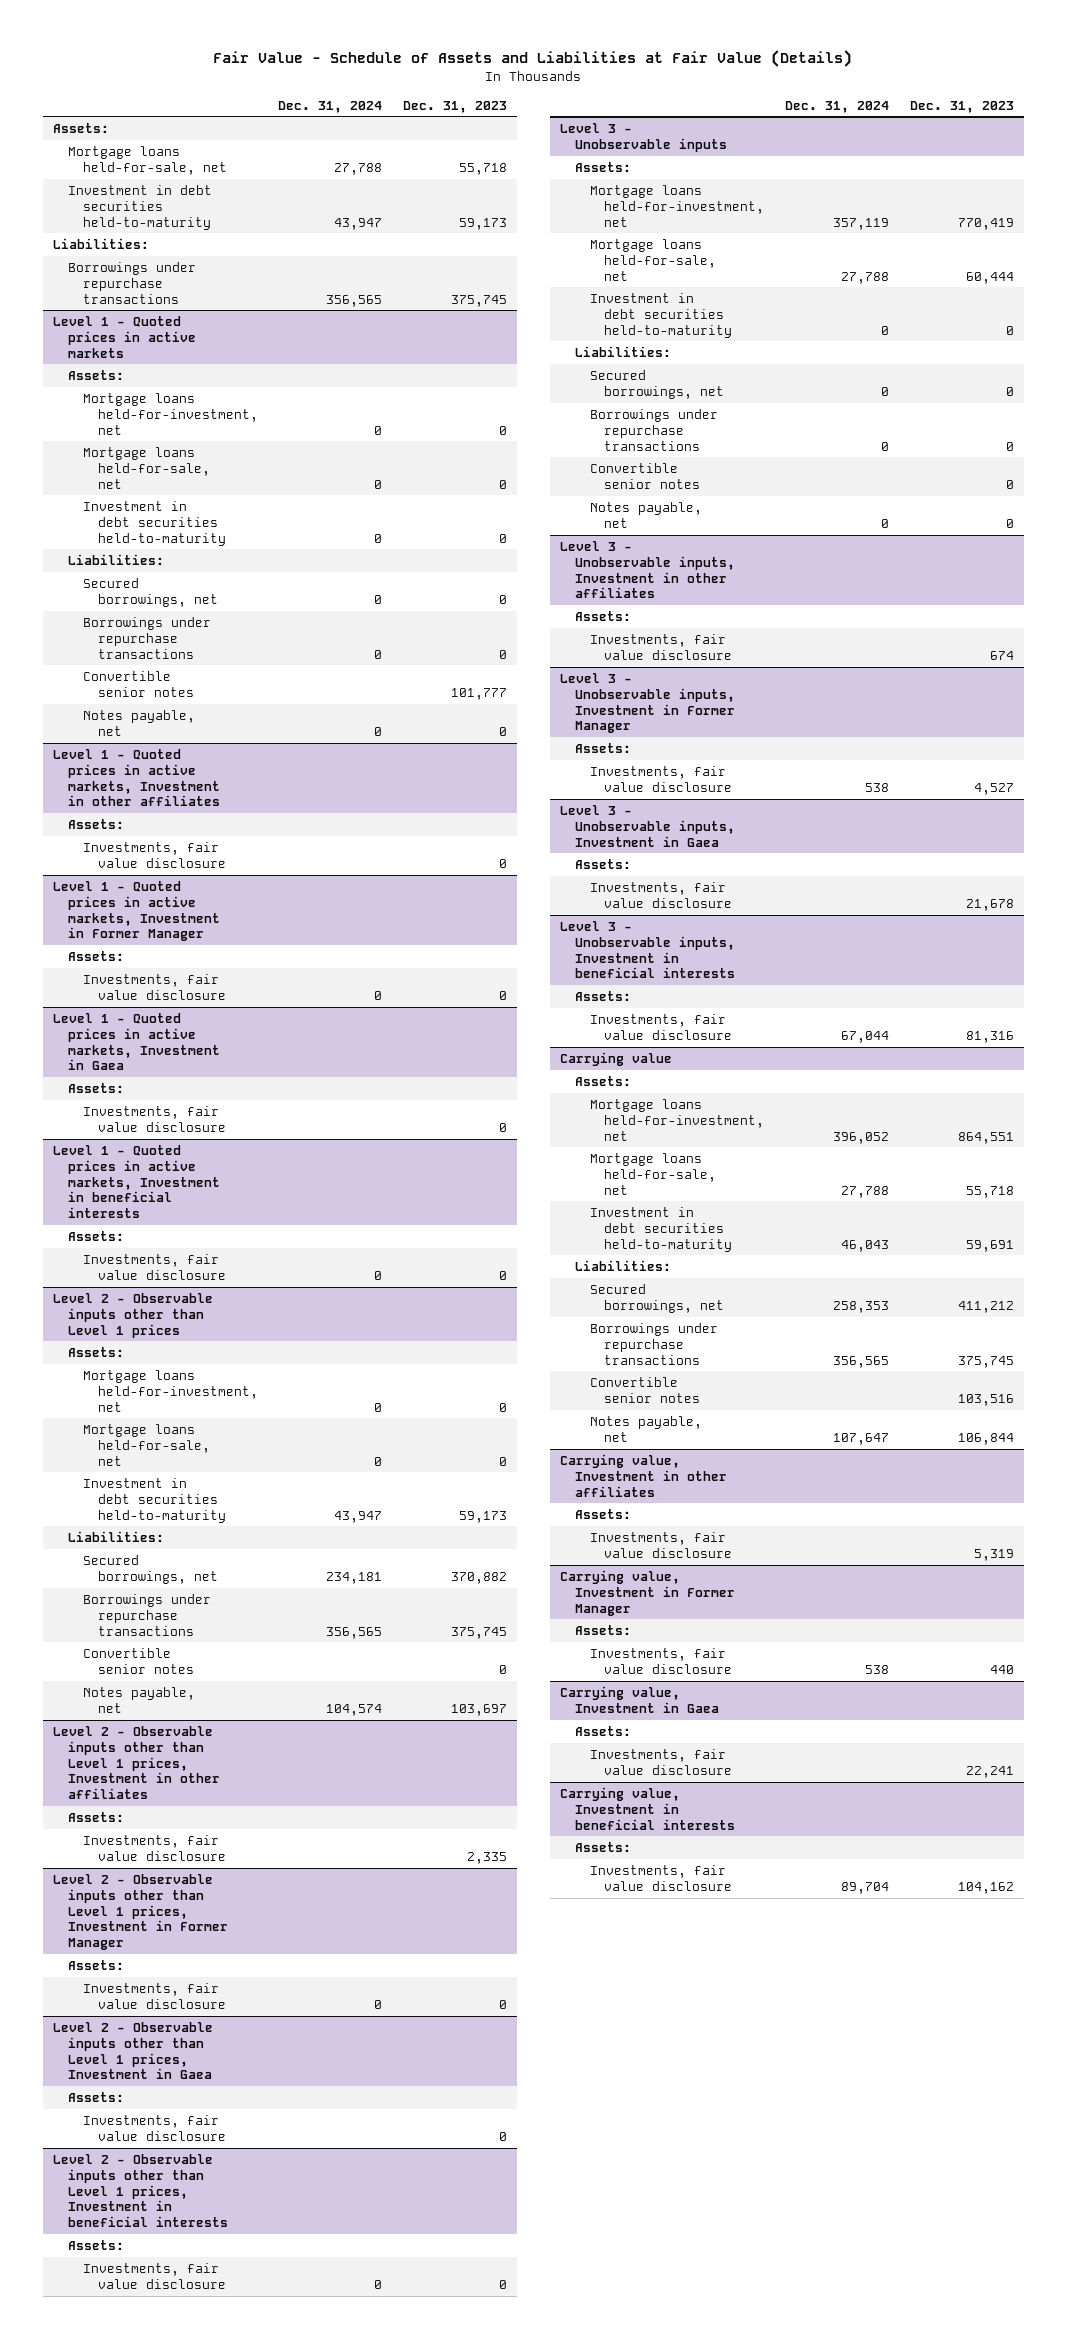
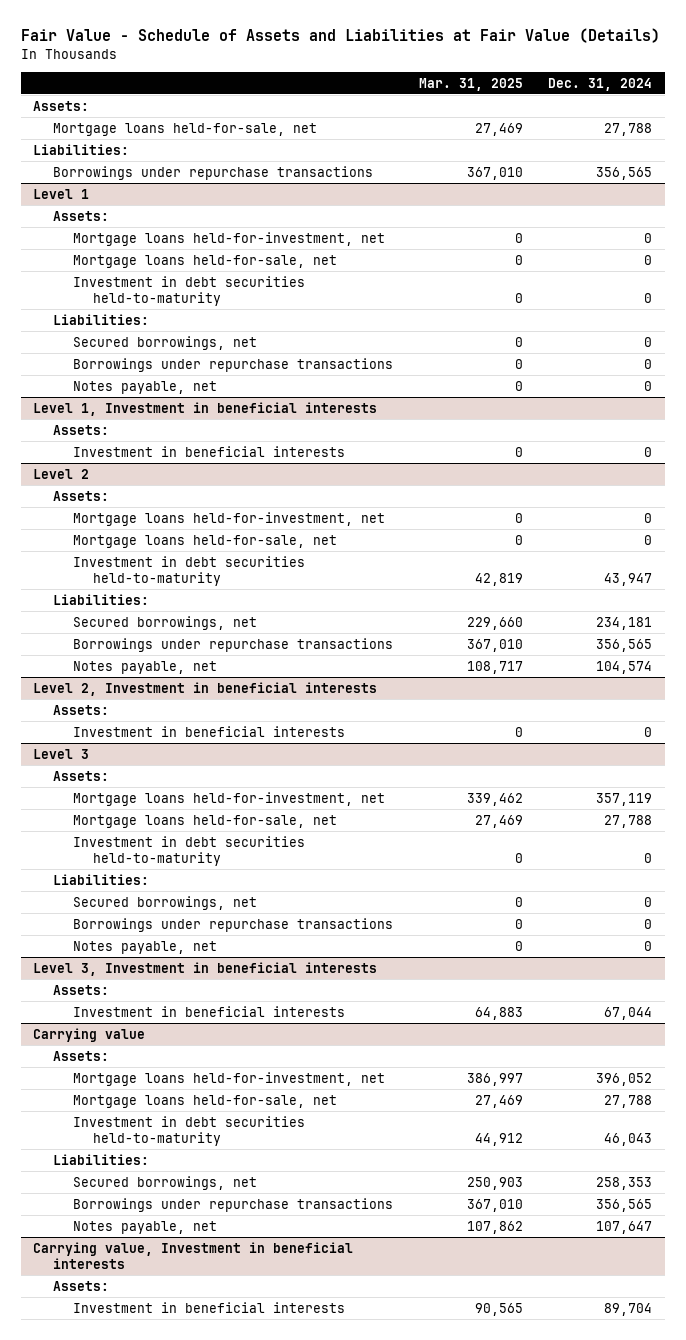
- | Dec. 31, 2024 | Dec. 31, 2023
+ | Mar. 31, 2025 | Dec. 31, 2024
- Investment in debt securities held-to-maturity | 43,947 | 59,173
- Level 1 - Quoted prices in active markets
+ Level 1
- Convertible senior notes | | 101,777
- Level 1 - Quoted prices in active markets, Investment in other affiliates
- Assets:
- Investments, fair value disclosure | | 0
- Level 1 - Quoted prices in active markets, Investment in Former Manager
- Assets:
- Investments, fair value disclosure | 0 | 0
- Level 1 - Quoted prices in active markets, Investment in Gaea
- Assets:
- Investments, fair value disclosure | | 0
- Level 1 - Quoted prices in active markets, Investment in beneficial interests
+ Level 1, Investment in beneficial interests
- Investments, fair value disclosure | 0 | 0
- Level 2 - Observable inputs other than Level 1 prices
+ Investment in beneficial interests | 0 | 0
+ Level 2
- Convertible senior notes | | 0
- Level 2 - Observable inputs other than Level 1 prices, Investment in other affiliates
- Assets:
- Investments, fair value disclosure | | 2,335
- Level 2 - Observable inputs other than Level 1 prices, Investment in Former Manager
- Assets:
- Investments, fair value disclosure | 0 | 0
- Level 2 - Observable inputs other than Level 1 prices, Investment in Gaea
- Assets:
- Investments, fair value disclosure | | 0
- Level 2 - Observable inputs other than Level 1 prices, Investment in beneficial interests
+ Level 2, Investment in beneficial interests
- Investments, fair value disclosure | 0 | 0
- Level 3 - Unobservable inputs
+ Investment in beneficial interests | 0 | 0
+ Level 3
- Convertible senior notes | | 0
- Level 3 - Unobservable inputs, Investment in other affiliates
- Assets:
- Investments, fair value disclosure | | 674
- Level 3 - Unobservable inputs, Investment in Former Manager
- Assets:
- Investments, fair value disclosure | 538 | 4,527
- Level 3 - Unobservable inputs, Investment in Gaea
- Assets:
- Investments, fair value disclosure | | 21,678
- Level 3 - Unobservable inputs, Investment in beneficial interests
+ Level 3, Investment in beneficial interests
- Investments, fair value disclosure | 67,044 | 81,316
+ Investment in beneficial interests | 64,883 | 67,044
@ Carrying value
- Convertible senior notes | | 103,516
- Carrying value, Investment in other affiliates
- Assets:
- Investments, fair value disclosure | | 5,319
- Carrying value, Investment in Former Manager
- Assets:
- Investments, fair value disclosure | 538 | 440
- Carrying value, Investment in Gaea
- Assets:
- Investments, fair value disclosure | | 22,241
@ Carrying value, Investment in beneficial interests
- Investments, fair value disclosure | 89,704 | 104,162
+ Investment in beneficial interests | 90,565 | 89,704

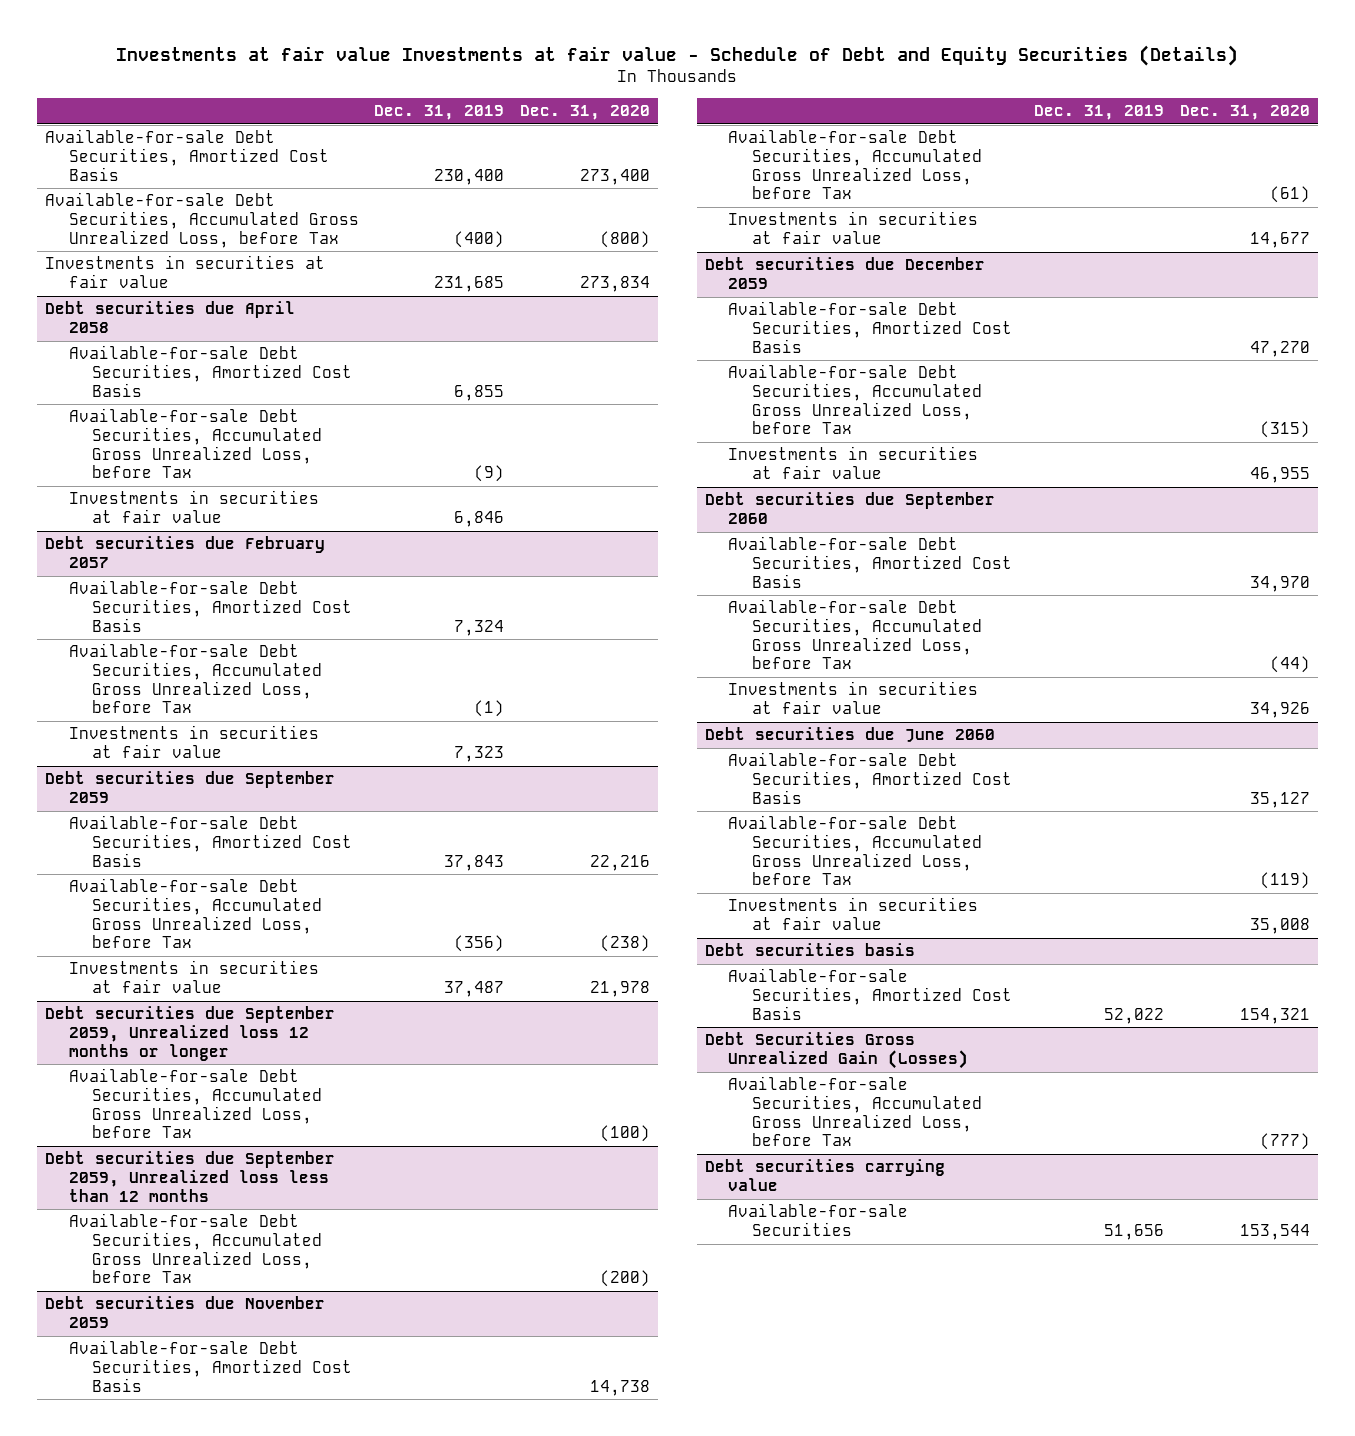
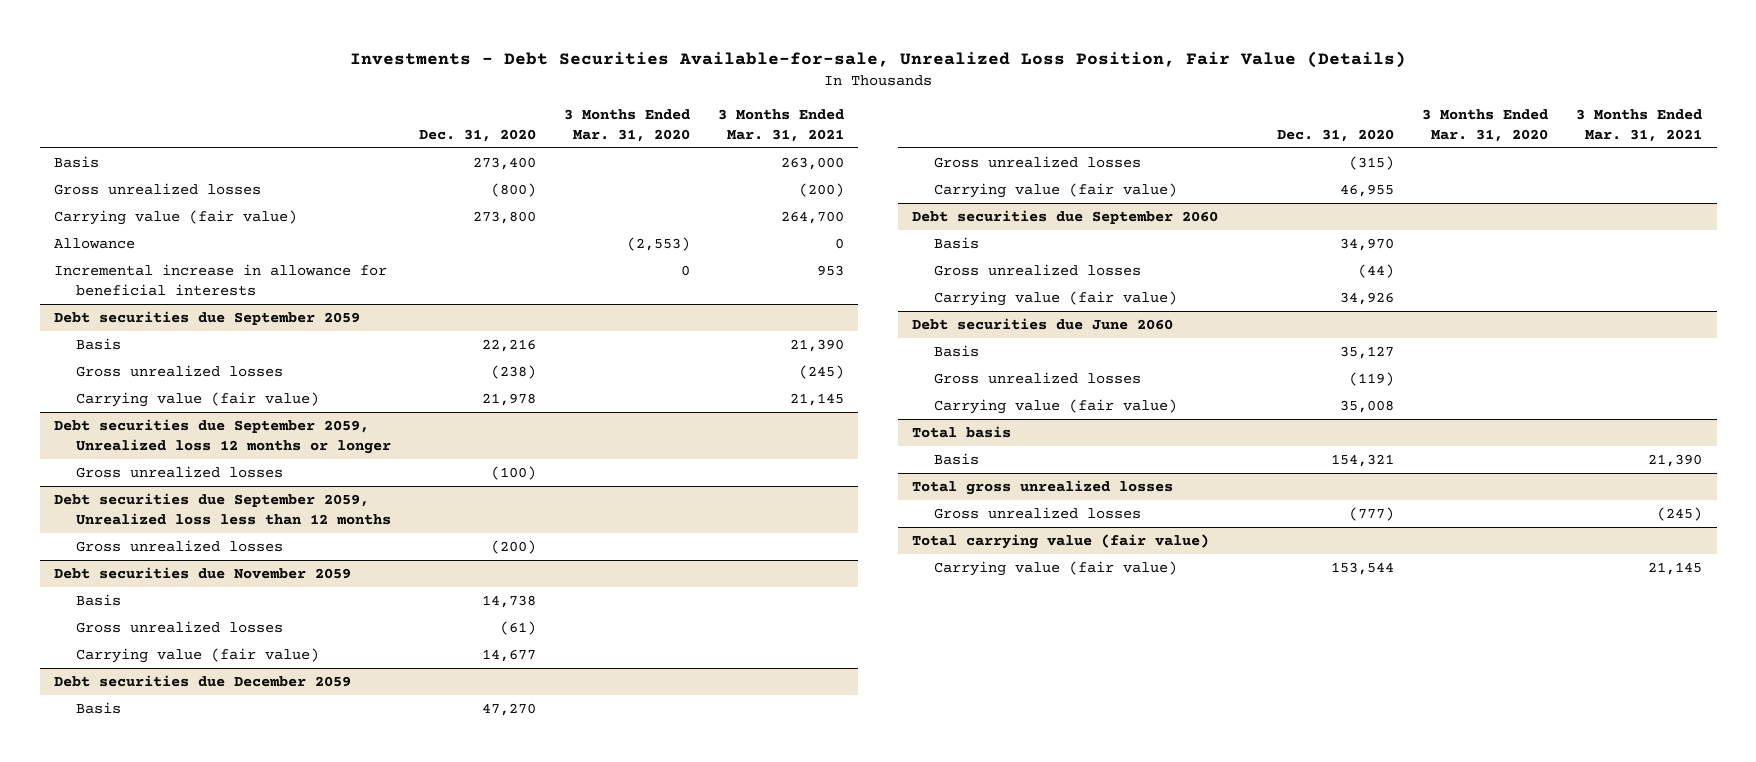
- Investments at fair value Investments at fair value - Schedule of Debt and Equity Securities (Details)
+ Investments - Debt Securities Available-for-sale, Unrealized Loss Position, Fair Value (Details)
- | Dec. 31, 2019 | Dec. 31, 2020
+ | Dec. 31, 2020 | 3 Months Ended Mar. 31, 2020 | 3 Months Ended Mar. 31, 2021
- Available-for-sale Debt Securities, Amortized Cost Basis | 230,400 | 273,400
- Available-for-sale Debt Securities, Accumulated Gross Unrealized Loss, before Tax | (400) | (800)
- Investments in securities at fair value | 231,685 | 273,834
- Debt securities due April 2058
- Available-for-sale Debt Securities, Amortized Cost Basis | 6,855 |
- Available-for-sale Debt Securities, Accumulated Gross Unrealized Loss, before Tax | (9) |
- Investments in securities at fair value | 6,846 |
- Debt securities due February 2057
- Available-for-sale Debt Securities, Amortized Cost Basis | 7,324 |
- Available-for-sale Debt Securities, Accumulated Gross Unrealized Loss, before Tax | (1) |
- Investments in securities at fair value | 7,323 |
+ Basis | 273,400 | | 263,000
+ Gross unrealized losses | (800) | | (200)
+ Carrying value (fair value) | 273,800 | | 264,700
+ Allowance | | (2,553) | 0
+ Incremental increase in allowance for beneficial interests | | 0 | 953
@ Debt securities due September 2059
- Available-for-sale Debt Securities, Amortized Cost Basis | 37,843 | 22,216
- Available-for-sale Debt Securities, Accumulated Gross Unrealized Loss, before Tax | (356) | (238)
- Investments in securities at fair value | 37,487 | 21,978
+ Basis | 22,216 | | 21,390
+ Gross unrealized losses | (238) | | (245)
+ Carrying value (fair value) | 21,978 | | 21,145
@ Debt securities due September 2059, Unrealized loss 12 months or longer
- Available-for-sale Debt Securities, Accumulated Gross Unrealized Loss, before Tax | | (100)
+ Gross unrealized losses | (100) | |
@ Debt securities due September 2059, Unrealized loss less than 12 months
- Available-for-sale Debt Securities, Accumulated Gross Unrealized Loss, before Tax | | (200)
+ Gross unrealized losses | (200) | |
@ Debt securities due November 2059
- Available-for-sale Debt Securities, Amortized Cost Basis | | 14,738
- Available-for-sale Debt Securities, Accumulated Gross Unrealized Loss, before Tax | | (61)
- Investments in securities at fair value | | 14,677
+ Basis | 14,738 | |
+ Gross unrealized losses | (61) | |
+ Carrying value (fair value) | 14,677 | |
@ Debt securities due December 2059
- Available-for-sale Debt Securities, Amortized Cost Basis | | 47,270
- Available-for-sale Debt Securities, Accumulated Gross Unrealized Loss, before Tax | | (315)
- Investments in securities at fair value | | 46,955
+ Basis | 47,270 | |
+ Gross unrealized losses | (315) | |
+ Carrying value (fair value) | 46,955 | |
@ Debt securities due September 2060
- Available-for-sale Debt Securities, Amortized Cost Basis | | 34,970
- Available-for-sale Debt Securities, Accumulated Gross Unrealized Loss, before Tax | | (44)
- Investments in securities at fair value | | 34,926
+ Basis | 34,970 | |
+ Gross unrealized losses | (44) | |
+ Carrying value (fair value) | 34,926 | |
@ Debt securities due June 2060
- Available-for-sale Debt Securities, Amortized Cost Basis | | 35,127
- Available-for-sale Debt Securities, Accumulated Gross Unrealized Loss, before Tax | | (119)
- Investments in securities at fair value | | 35,008
- Debt securities basis
- Available-for-sale Securities, Amortized Cost Basis | 52,022 | 154,321
- Debt Securities Gross Unrealized Gain (Losses)
- Available-for-sale Securities, Accumulated Gross Unrealized Loss, before Tax | | (777)
- Debt securities carrying value
- Available-for-sale Securities | 51,656 | 153,544
@ Debt securities due June 2060
+ Basis | 35,127 | |
+ Gross unrealized losses | (119) | |
+ Carrying value (fair value) | 35,008 | |
+ Total basis
+ Basis | 154,321 | | 21,390
+ Total gross unrealized losses
+ Gross unrealized losses | (777) | | (245)
+ Total carrying value (fair value)
+ Carrying value (fair value) | 153,544 | | 21,145

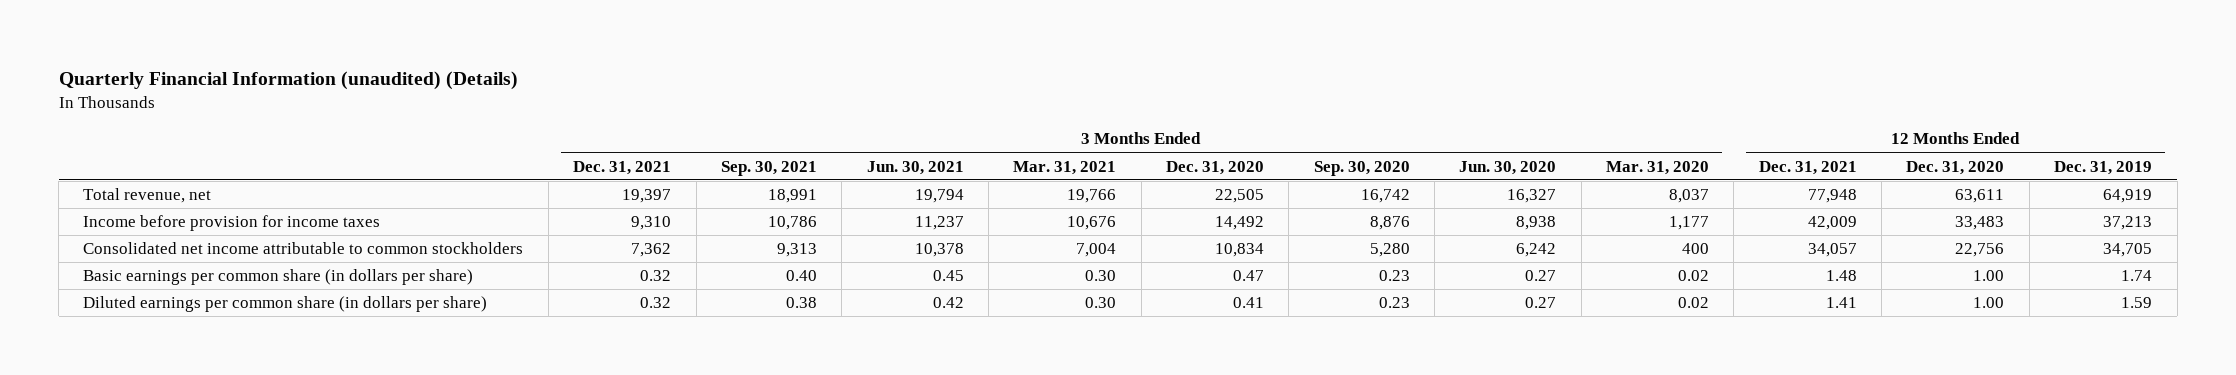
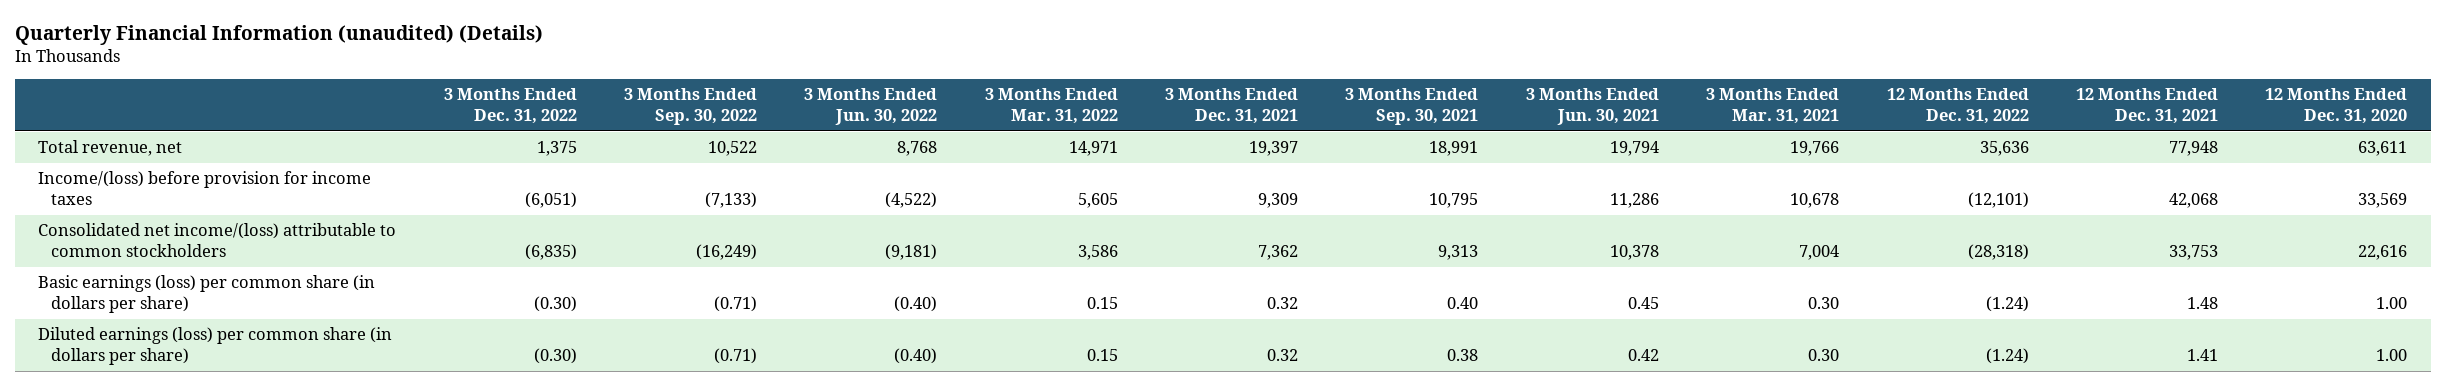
- | 3 Months Ended Dec. 31, 2021 | 3 Months Ended Sep. 30, 2021 | 3 Months Ended Jun. 30, 2021 | 3 Months Ended Mar. 31, 2021 | 3 Months Ended Dec. 31, 2020 | 3 Months Ended Sep. 30, 2020 | 3 Months Ended Jun. 30, 2020 | 3 Months Ended Mar. 31, 2020 | 12 Months Ended Dec. 31, 2021 | 12 Months Ended Dec. 31, 2020 | 12 Months Ended Dec. 31, 2019
+ | 3 Months Ended Dec. 31, 2022 | 3 Months Ended Sep. 30, 2022 | 3 Months Ended Jun. 30, 2022 | 3 Months Ended Mar. 31, 2022 | 3 Months Ended Dec. 31, 2021 | 3 Months Ended Sep. 30, 2021 | 3 Months Ended Jun. 30, 2021 | 3 Months Ended Mar. 31, 2021 | 12 Months Ended Dec. 31, 2022 | 12 Months Ended Dec. 31, 2021 | 12 Months Ended Dec. 31, 2020
- Income before provision for income taxes | 9,310 | 10,786 | 11,237 | 10,676 | 14,492 | 8,876 | 8,938 | 1,177 | 42,009 | 33,483 | 37,213
- Consolidated net income attributable to common stockholders | 7,362 | 9,313 | 10,378 | 7,004 | 10,834 | 5,280 | 6,242 | 400 | 34,057 | 22,756 | 34,705
- Basic earnings per common share (in dollars per share) | 0.32 | 0.40 | 0.45 | 0.30 | 0.47 | 0.23 | 0.27 | 0.02 | 1.48 | 1.00 | 1.74
- Diluted earnings per common share (in dollars per share) | 0.32 | 0.38 | 0.42 | 0.30 | 0.41 | 0.23 | 0.27 | 0.02 | 1.41 | 1.00 | 1.59
+ Income/(loss) before provision for income taxes | (6,051) | (7,133) | (4,522) | 5,605 | 9,309 | 10,795 | 11,286 | 10,678 | (12,101) | 42,068 | 33,569
+ Consolidated net income/(loss) attributable to common stockholders | (6,835) | (16,249) | (9,181) | 3,586 | 7,362 | 9,313 | 10,378 | 7,004 | (28,318) | 33,753 | 22,616
+ Basic earnings (loss) per common share (in dollars per share) | (0.30) | (0.71) | (0.40) | 0.15 | 0.32 | 0.40 | 0.45 | 0.30 | (1.24) | 1.48 | 1.00
+ Diluted earnings (loss) per common share (in dollars per share) | (0.30) | (0.71) | (0.40) | 0.15 | 0.32 | 0.38 | 0.42 | 0.30 | (1.24) | 1.41 | 1.00

